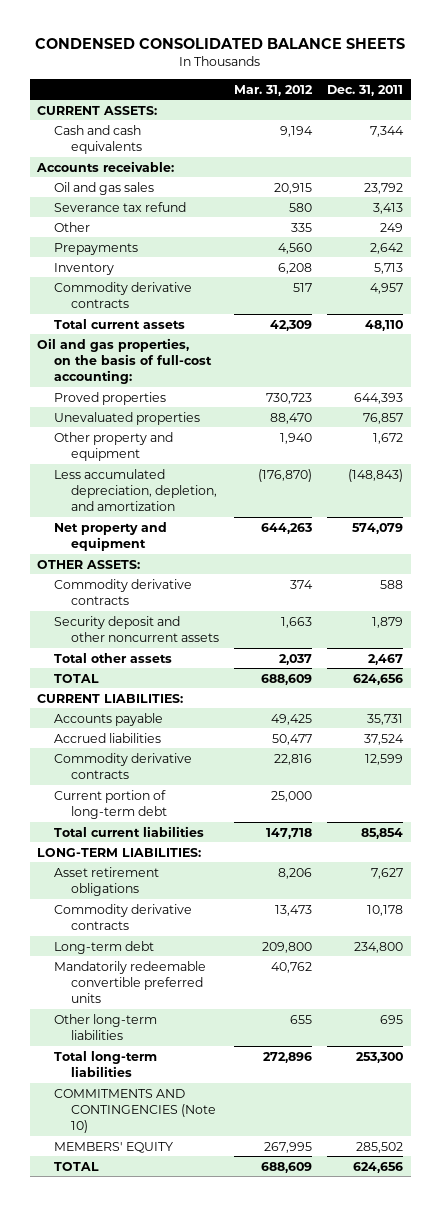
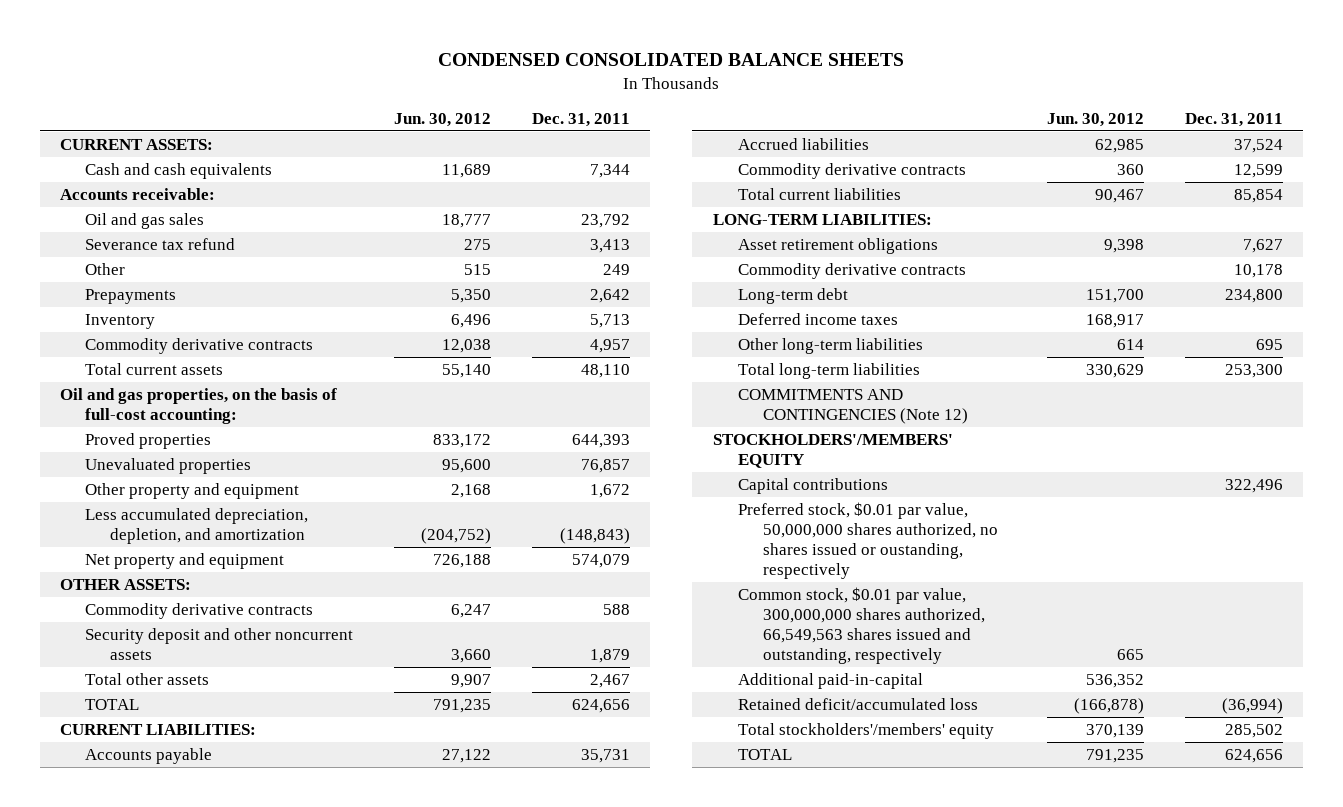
- | Mar. 31, 2012 | Dec. 31, 2011
+ | Jun. 30, 2012 | Dec. 31, 2011
- Current portion of long-term debt | 25,000 |
- Mandatorily redeemable convertible preferred units | 40,762 |
+ Deferred income taxes | 168,917 |
- COMMITMENTS AND CONTINGENCIES (Note 10)
- MEMBERS' EQUITY | 267,995 | 285,502
+ COMMITMENTS AND CONTINGENCIES (Note 12)
+ STOCKHOLDERS'/MEMBERS' EQUITY
+ Capital contributions | | 322,496
+ Preferred stock, $0.01 par value, 50,000,000 shares authorized, no shares issued or oustanding, respectively
+ Common stock, $0.01 par value, 300,000,000 shares authorized, 66,549,563 shares issued and outstanding, respectively | 665 |
+ Additional paid-in-capital | 536,352 |
+ Retained deficit/accumulated loss | (166,878) | (36,994)
+ Total stockholders'/members' equity | 370,139 | 285,502

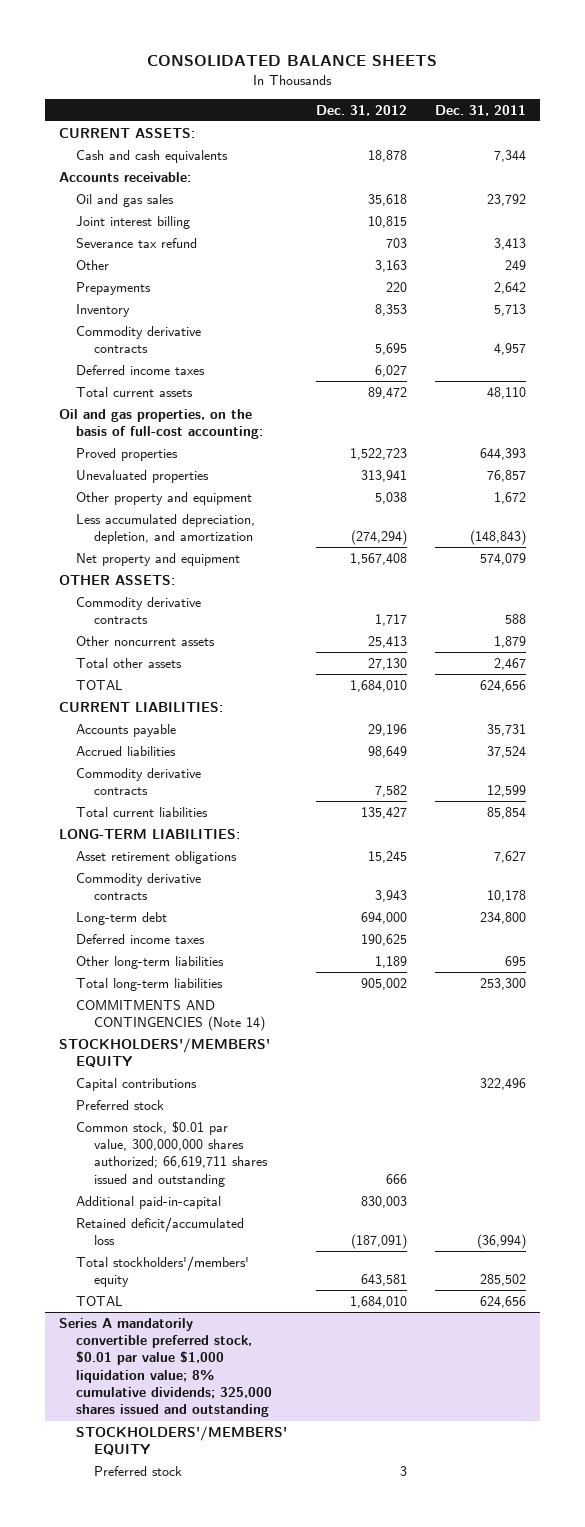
- CONDENSED CONSOLIDATED BALANCE SHEETS
+ CONSOLIDATED BALANCE SHEETS
- | Jun. 30, 2012 | Dec. 31, 2011
+ | Dec. 31, 2012 | Dec. 31, 2011
+ Joint interest billing | 10,815 |
+ Deferred income taxes | 6,027 |
- Security deposit and other noncurrent assets | 3,660 | 1,879
+ Other noncurrent assets | 25,413 | 1,879
- COMMITMENTS AND CONTINGENCIES (Note 12)
+ COMMITMENTS AND CONTINGENCIES (Note 14)
- Preferred stock, $0.01 par value, 50,000,000 shares authorized, no shares issued or oustanding, respectively
- Common stock, $0.01 par value, 300,000,000 shares authorized, 66,549,563 shares issued and outstanding, respectively | 665 |
+ Preferred stock
+ Common stock, $0.01 par value, 300,000,000 shares authorized; 66,619,711 shares issued and outstanding | 666 |
+ Series A mandatorily convertible preferred stock, $0.01 par value $1,000 liquidation value; 8% cumulative dividends; 325,000 shares issued and outstanding
+ STOCKHOLDERS'/MEMBERS' EQUITY
+ Preferred stock | 3 |

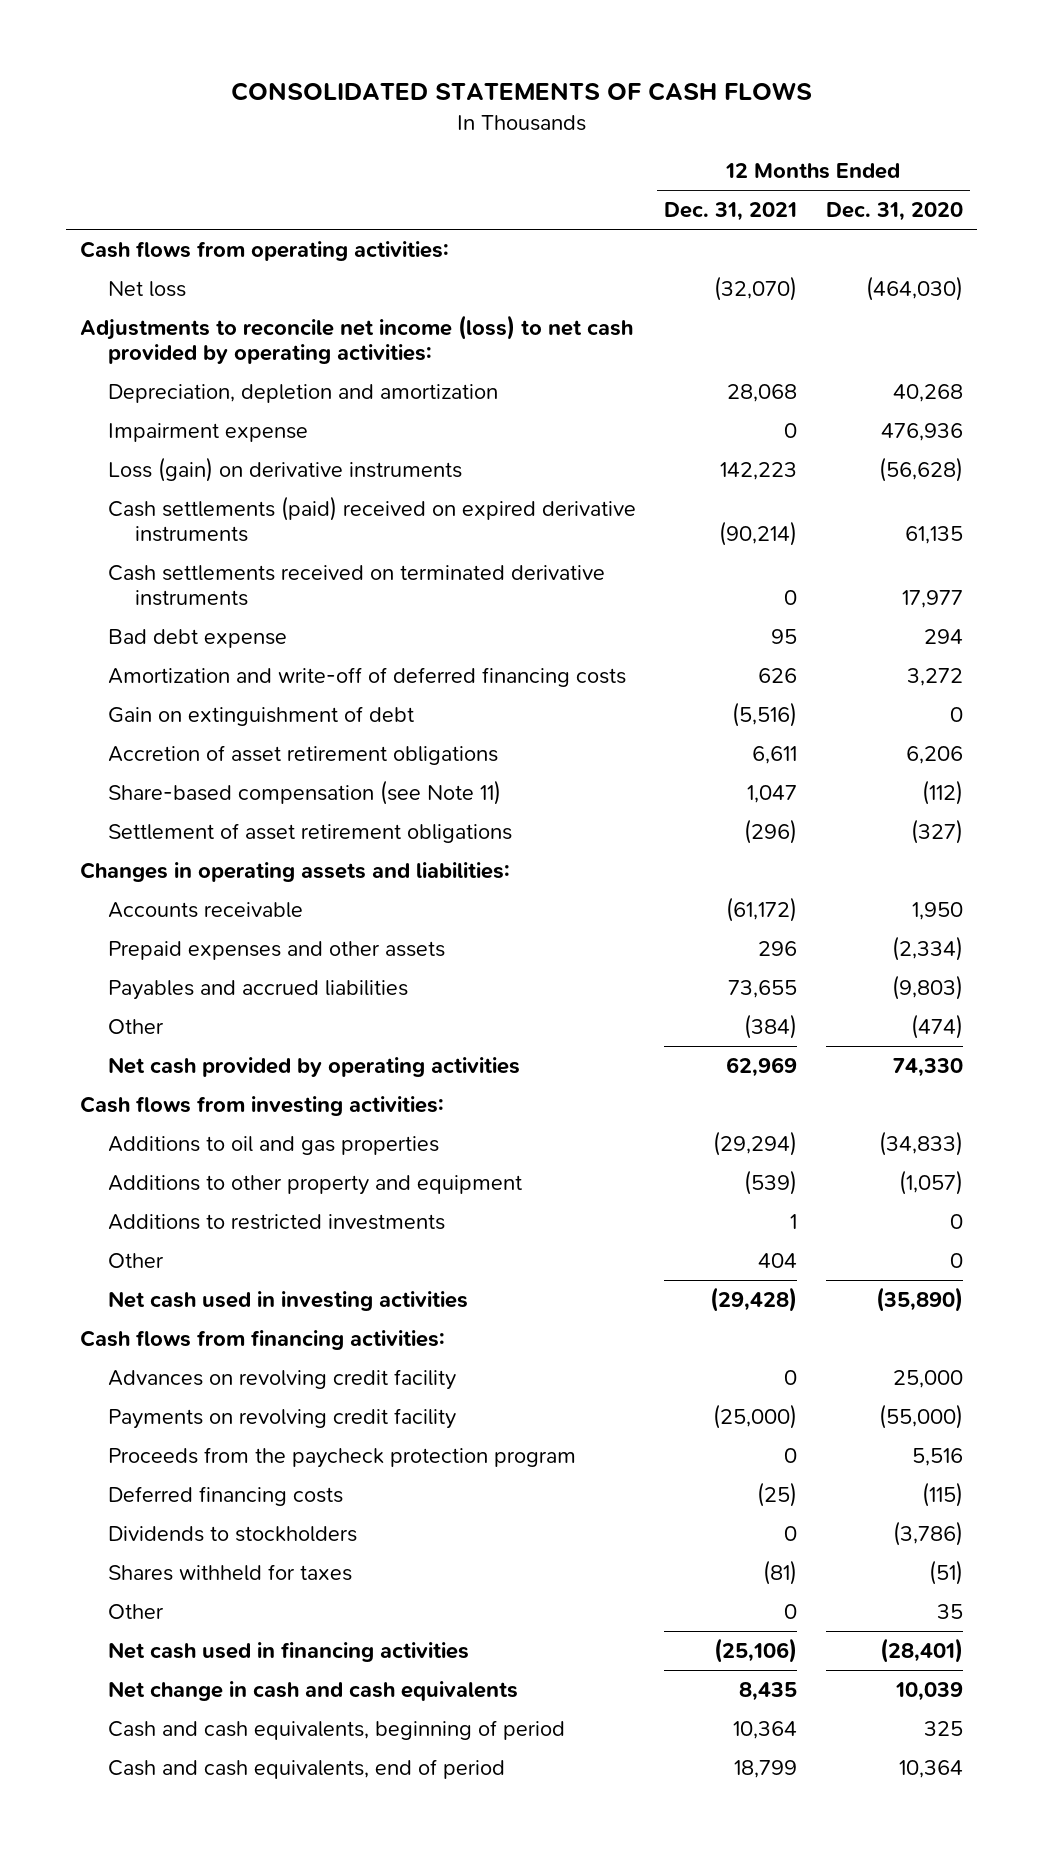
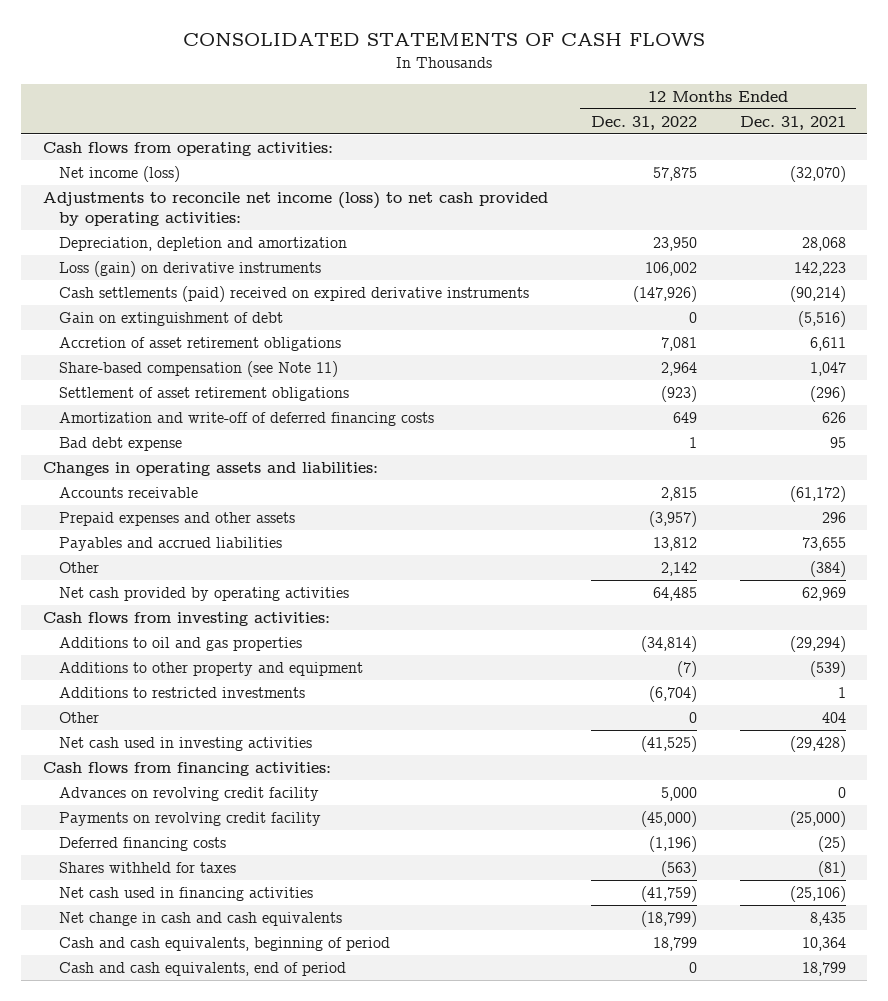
- | 12 Months Ended Dec. 31, 2021 | 12 Months Ended Dec. 31, 2020
+ | 12 Months Ended Dec. 31, 2022 | 12 Months Ended Dec. 31, 2021
- Net loss | (32,070) | (464,030)
+ Net income (loss) | 57,875 | (32,070)
- Impairment expense | 0 | 476,936
- Cash settlements received on terminated derivative instruments | 0 | 17,977
moved down: Amortization and write-off of deferred financing costs | 649 | 626
moved down: Bad debt expense | 1 | 95
- Proceeds from the paycheck protection program | 0 | 5,516
- Dividends to stockholders | 0 | (3,786)
- Other | 0 | 35

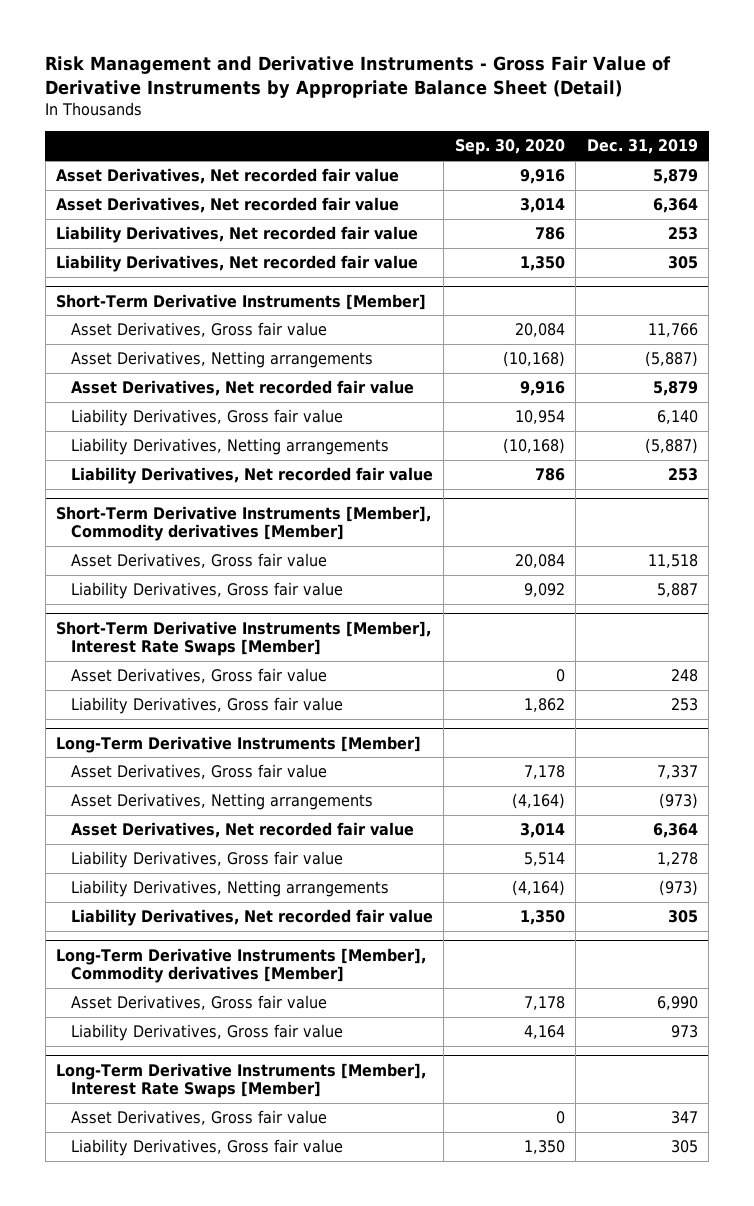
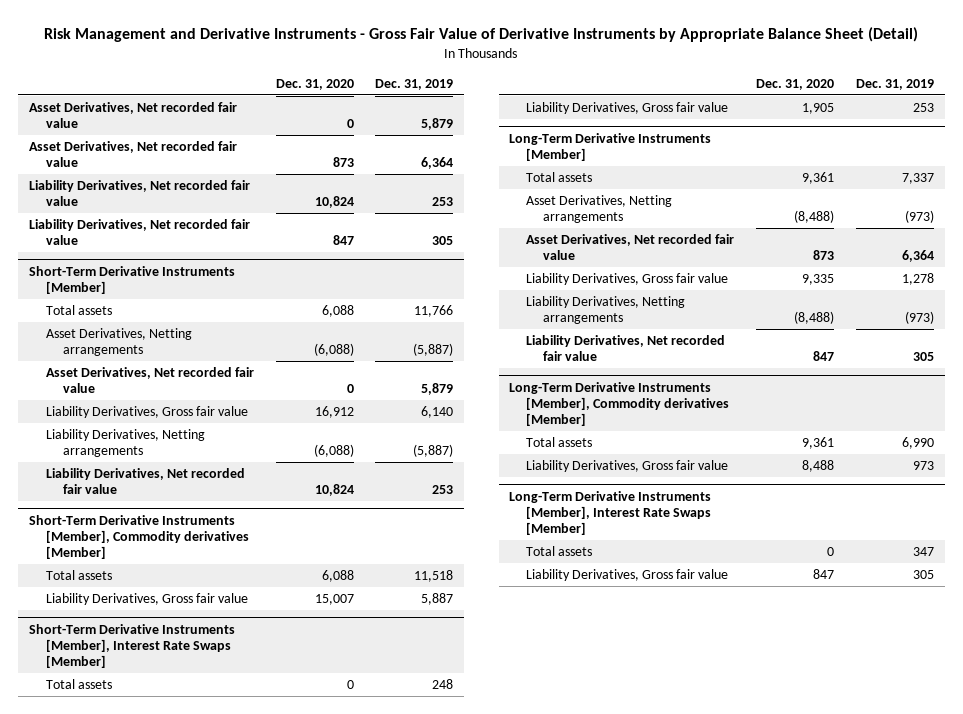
- | Sep. 30, 2020 | Dec. 31, 2019
+ | Dec. 31, 2020 | Dec. 31, 2019
@ Short-Term Derivative Instruments [Member]
- Asset Derivatives, Gross fair value | 20,084 | 11,766
+ Total assets | 6,088 | 11,766
@ Short-Term Derivative Instruments [Member], Commodity derivatives [Member]
- Asset Derivatives, Gross fair value | 20,084 | 11,518
+ Total assets | 6,088 | 11,518
@ Short-Term Derivative Instruments [Member], Interest Rate Swaps [Member]
- Asset Derivatives, Gross fair value | 0 | 248
+ Total assets | 0 | 248
@ Long-Term Derivative Instruments [Member]
- Asset Derivatives, Gross fair value | 7,178 | 7,337
+ Total assets | 9,361 | 7,337
@ Long-Term Derivative Instruments [Member], Commodity derivatives [Member]
- Asset Derivatives, Gross fair value | 7,178 | 6,990
+ Total assets | 9,361 | 6,990
@ Long-Term Derivative Instruments [Member], Interest Rate Swaps [Member]
- Asset Derivatives, Gross fair value | 0 | 347
+ Total assets | 0 | 347

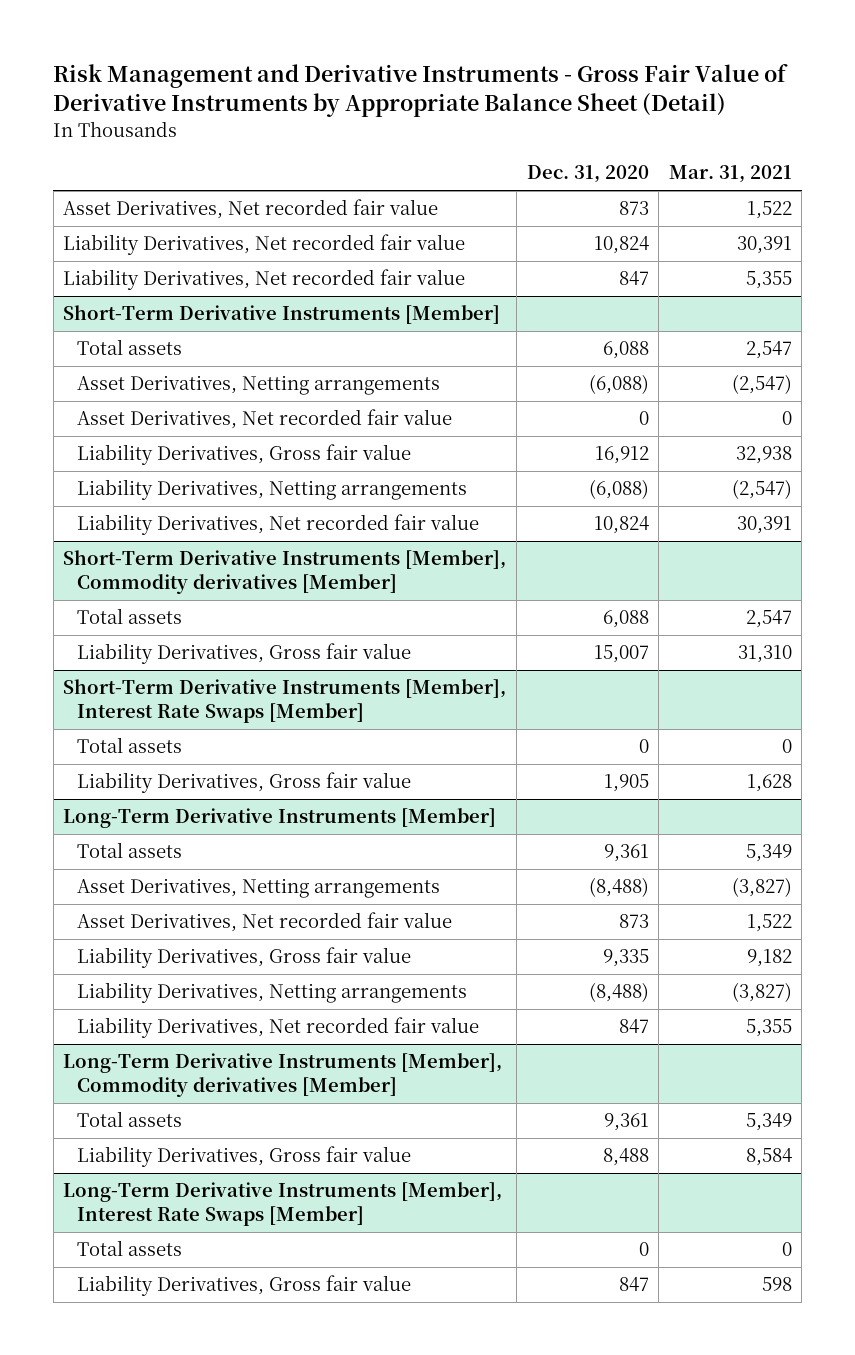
- | Dec. 31, 2020 | Dec. 31, 2019
+ | Dec. 31, 2020 | Mar. 31, 2021
- Asset Derivatives, Net recorded fair value | 0 | 5,879

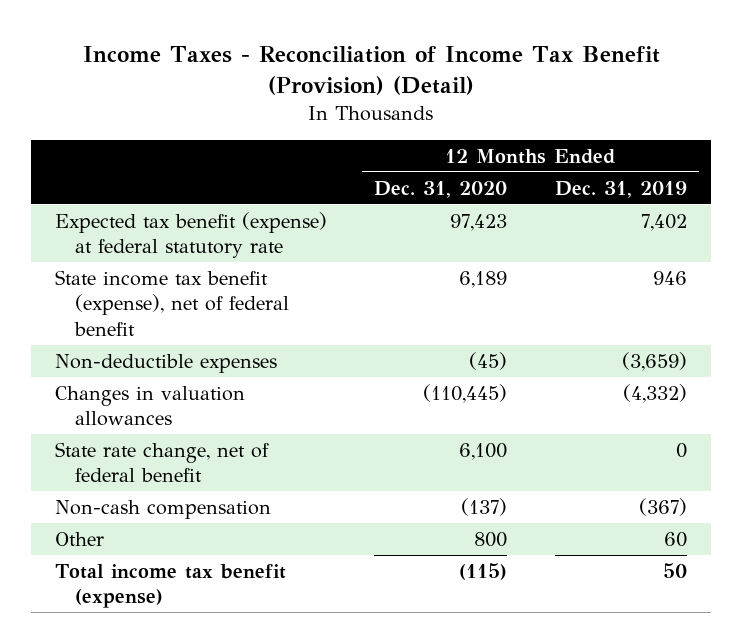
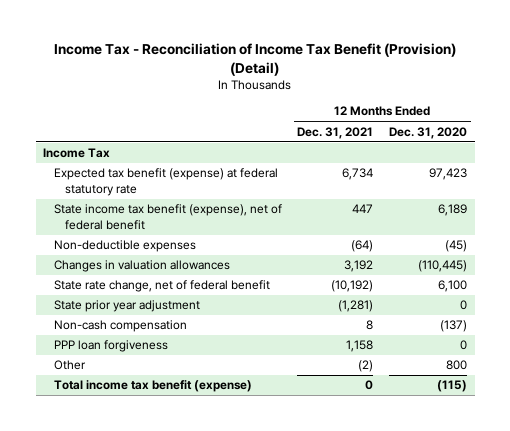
- Income Taxes - Reconciliation of Income Tax Benefit (Provision) (Detail)
+ Income Tax - Reconciliation of Income Tax Benefit (Provision) (Detail)
- | 12 Months Ended Dec. 31, 2020 | 12 Months Ended Dec. 31, 2019
+ | 12 Months Ended Dec. 31, 2021 | 12 Months Ended Dec. 31, 2020
+ Income Tax
+ State prior year adjustment | (1,281) | 0
+ PPP loan forgiveness | 1,158 | 0

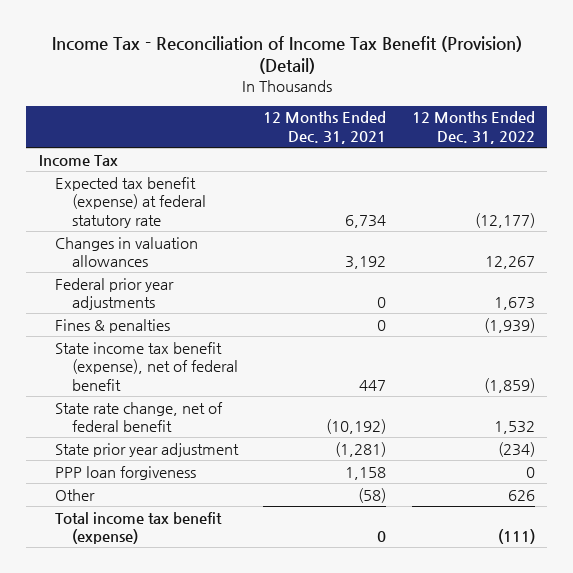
- | 12 Months Ended Dec. 31, 2021 | 12 Months Ended Dec. 31, 2020
+ | 12 Months Ended Dec. 31, 2021 | 12 Months Ended Dec. 31, 2022
- Non-deductible expenses | (64) | (45)
+ Federal prior year adjustments | 0 | 1,673
+ Fines & penalties | 0 | (1,939)
moved down: State income tax benefit (expense), net of federal benefit | 447 | (1,859)
- Non-cash compensation | 8 | (137)
- Other | (2) | 800
+ Other | (58) | 626

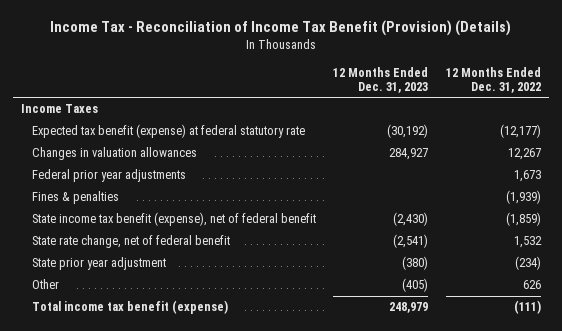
- Income Tax - Reconciliation of Income Tax Benefit (Provision) (Detail)
+ Income Tax - Reconciliation of Income Tax Benefit (Provision) (Details)
- | 12 Months Ended Dec. 31, 2021 | 12 Months Ended Dec. 31, 2022
+ | 12 Months Ended Dec. 31, 2023 | 12 Months Ended Dec. 31, 2022
- Income Tax
+ Income Taxes
- PPP loan forgiveness | 1,158 | 0

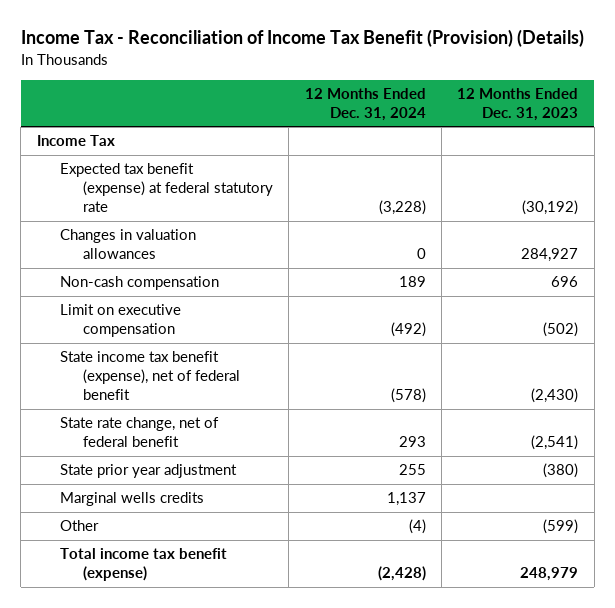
- | 12 Months Ended Dec. 31, 2023 | 12 Months Ended Dec. 31, 2022
+ | 12 Months Ended Dec. 31, 2024 | 12 Months Ended Dec. 31, 2023
- Income Taxes
+ Income Tax
- Federal prior year adjustments | | 1,673
- Fines & penalties | | (1,939)
+ Non-cash compensation | 189 | 696
+ Limit on executive compensation | (492) | (502)
- Other | (405) | 626
+ Marginal wells credits | 1,137 |
+ Other | (4) | (599)

